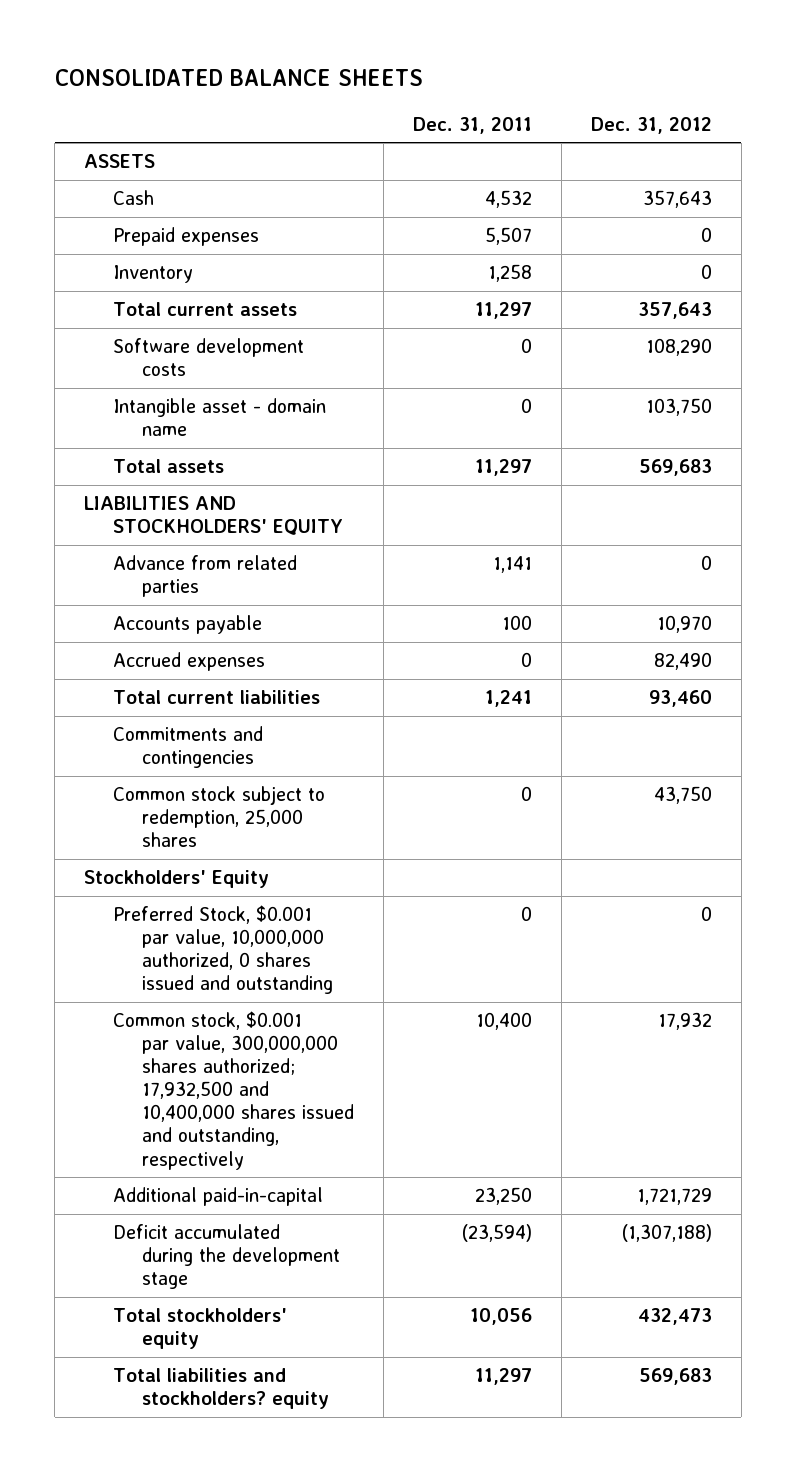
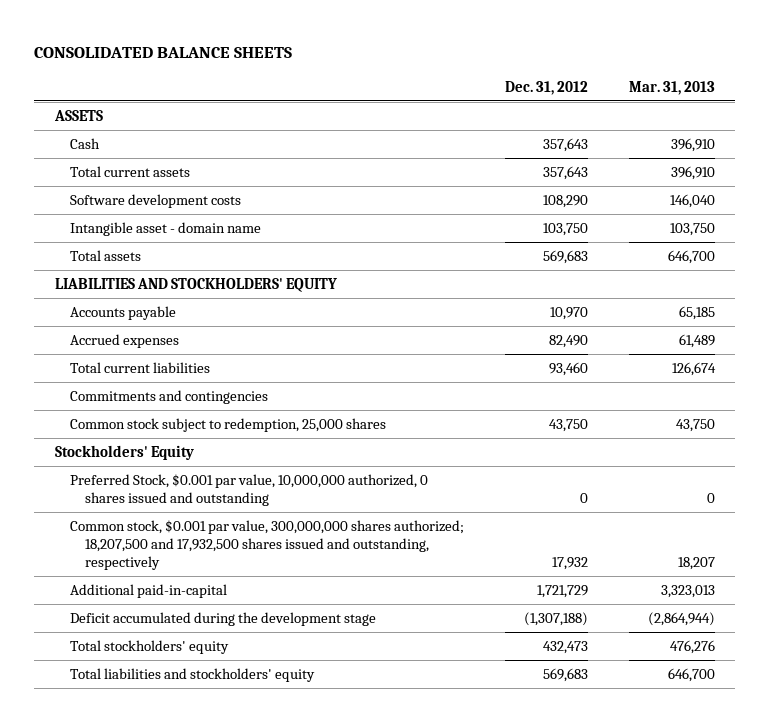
- | Dec. 31, 2011 | Dec. 31, 2012
+ | Dec. 31, 2012 | Mar. 31, 2013
- Prepaid expenses | 5,507 | 0
- Inventory | 1,258 | 0
- Advance from related parties | 1,141 | 0
- Common stock, $0.001 par value, 300,000,000 shares authorized; 17,932,500 and 10,400,000 shares issued and outstanding, respectively | 10,400 | 17,932
+ Common stock, $0.001 par value, 300,000,000 shares authorized; 18,207,500 and 17,932,500 shares issued and outstanding, respectively | 17,932 | 18,207
- Total liabilities and stockholders? equity | 11,297 | 569,683
+ Total liabilities and stockholders' equity | 569,683 | 646,700

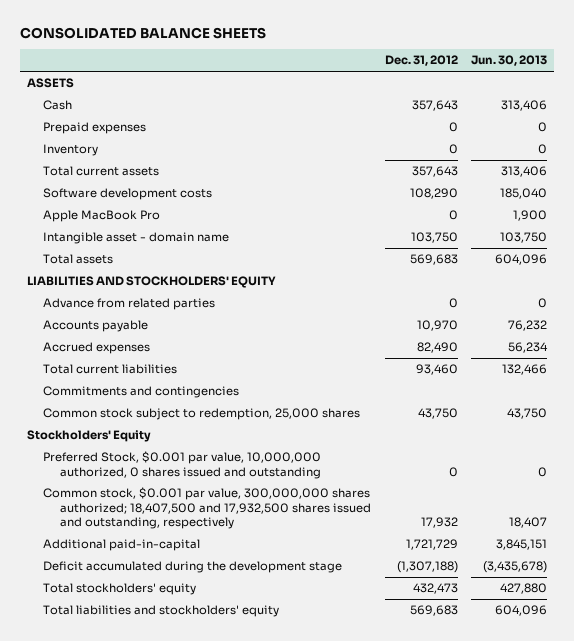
- | Dec. 31, 2012 | Mar. 31, 2013
+ | Dec. 31, 2012 | Jun. 30, 2013
+ Prepaid expenses | 0 | 0
+ Inventory | 0 | 0
+ Apple MacBook Pro | 0 | 1,900
+ Advance from related parties | 0 | 0
- Common stock, $0.001 par value, 300,000,000 shares authorized; 18,207,500 and 17,932,500 shares issued and outstanding, respectively | 17,932 | 18,207
+ Common stock, $0.001 par value, 300,000,000 shares authorized; 18,407,500 and 17,932,500 shares issued and outstanding, respectively | 17,932 | 18,407

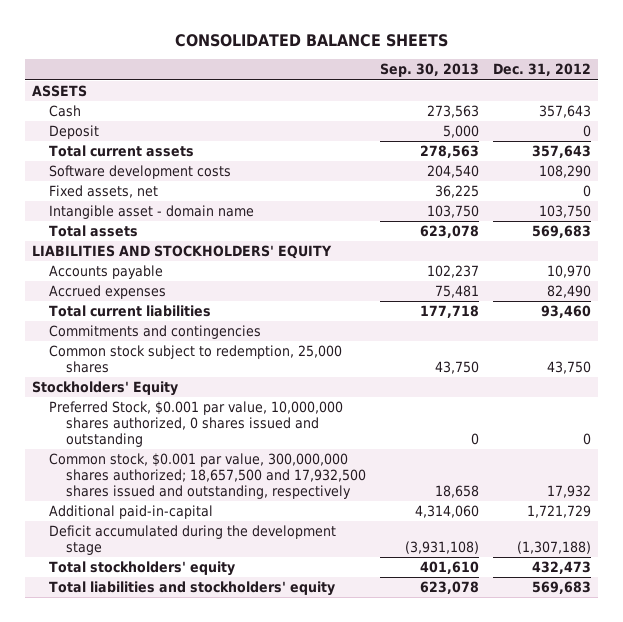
- | Dec. 31, 2012 | Jun. 30, 2013
+ | Sep. 30, 2013 | Dec. 31, 2012
- Prepaid expenses | 0 | 0
- Inventory | 0 | 0
+ Deposit | 5,000 | 0
- Apple MacBook Pro | 0 | 1,900
+ Fixed assets, net | 36,225 | 0
- Advance from related parties | 0 | 0
- Preferred Stock, $0.001 par value, 10,000,000 authorized, 0 shares issued and outstanding | 0 | 0
- Common stock, $0.001 par value, 300,000,000 shares authorized; 18,407,500 and 17,932,500 shares issued and outstanding, respectively | 17,932 | 18,407
+ Preferred Stock, $0.001 par value, 10,000,000 shares authorized, 0 shares issued and outstanding | 0 | 0
+ Common stock, $0.001 par value, 300,000,000 shares authorized; 18,657,500 and 17,932,500 shares issued and outstanding, respectively | 18,658 | 17,932

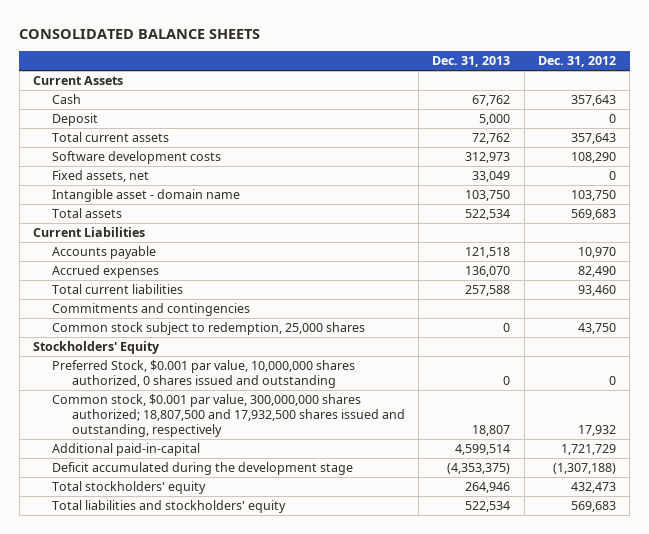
- | Sep. 30, 2013 | Dec. 31, 2012
+ | Dec. 31, 2013 | Dec. 31, 2012
- ASSETS
+ Current Assets
- LIABILITIES AND STOCKHOLDERS' EQUITY
+ Current Liabilities
- Common stock, $0.001 par value, 300,000,000 shares authorized; 18,657,500 and 17,932,500 shares issued and outstanding, respectively | 18,658 | 17,932
+ Common stock, $0.001 par value, 300,000,000 shares authorized; 18,807,500 and 17,932,500 shares issued and outstanding, respectively | 18,807 | 17,932

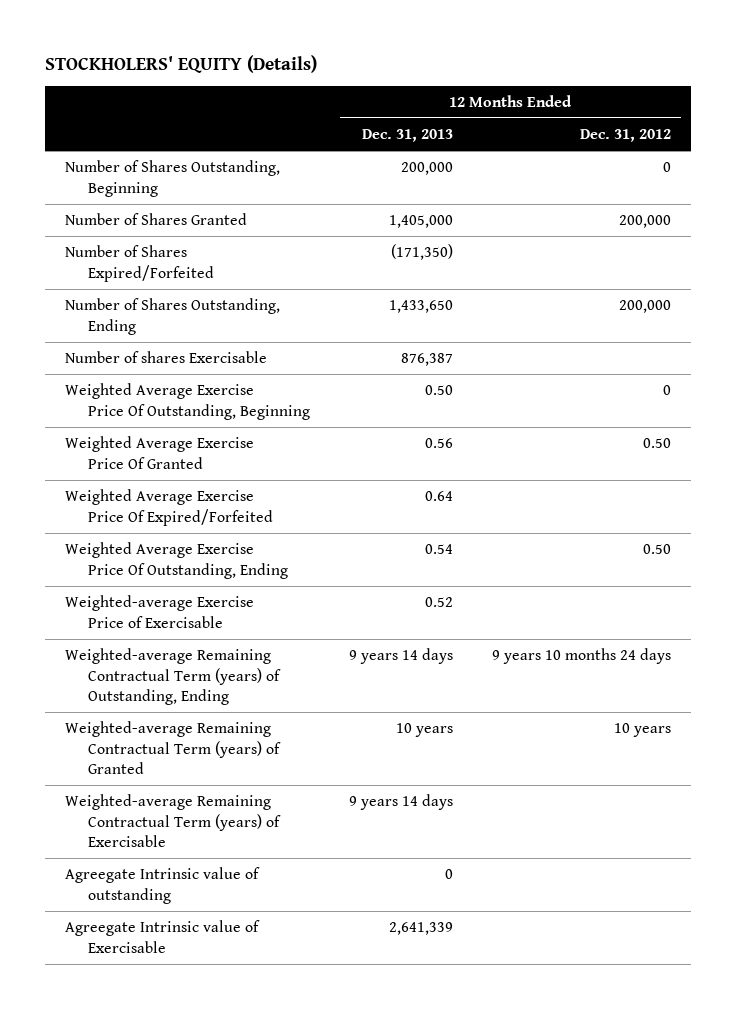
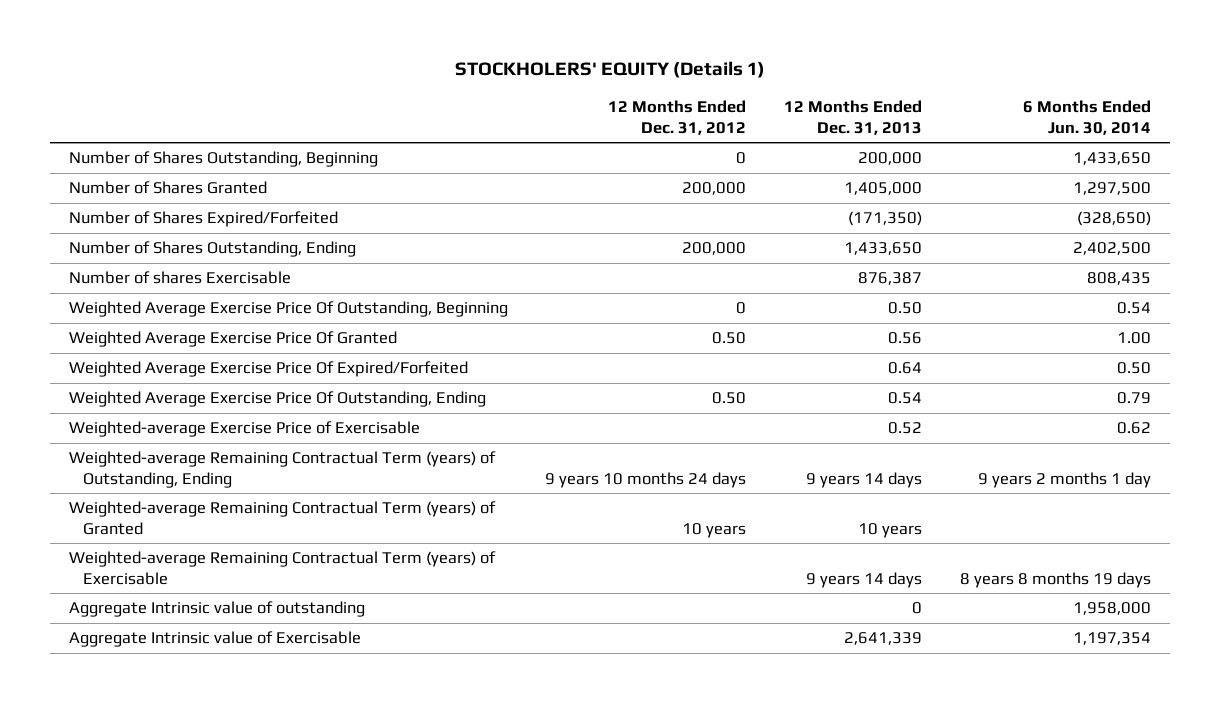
- STOCKHOLERS' EQUITY (Details)
+ STOCKHOLERS' EQUITY (Details 1)
- | 12 Months Ended Dec. 31, 2013 | 12 Months Ended Dec. 31, 2012
+ | 12 Months Ended Dec. 31, 2012 | 12 Months Ended Dec. 31, 2013 | 6 Months Ended Jun. 30, 2014
- Agreegate Intrinsic value of outstanding | 0 |
- Agreegate Intrinsic value of Exercisable | 2,641,339 |
+ Aggregate Intrinsic value of outstanding | | 0 | 1,958,000
+ Aggregate Intrinsic value of Exercisable | | 2,641,339 | 1,197,354

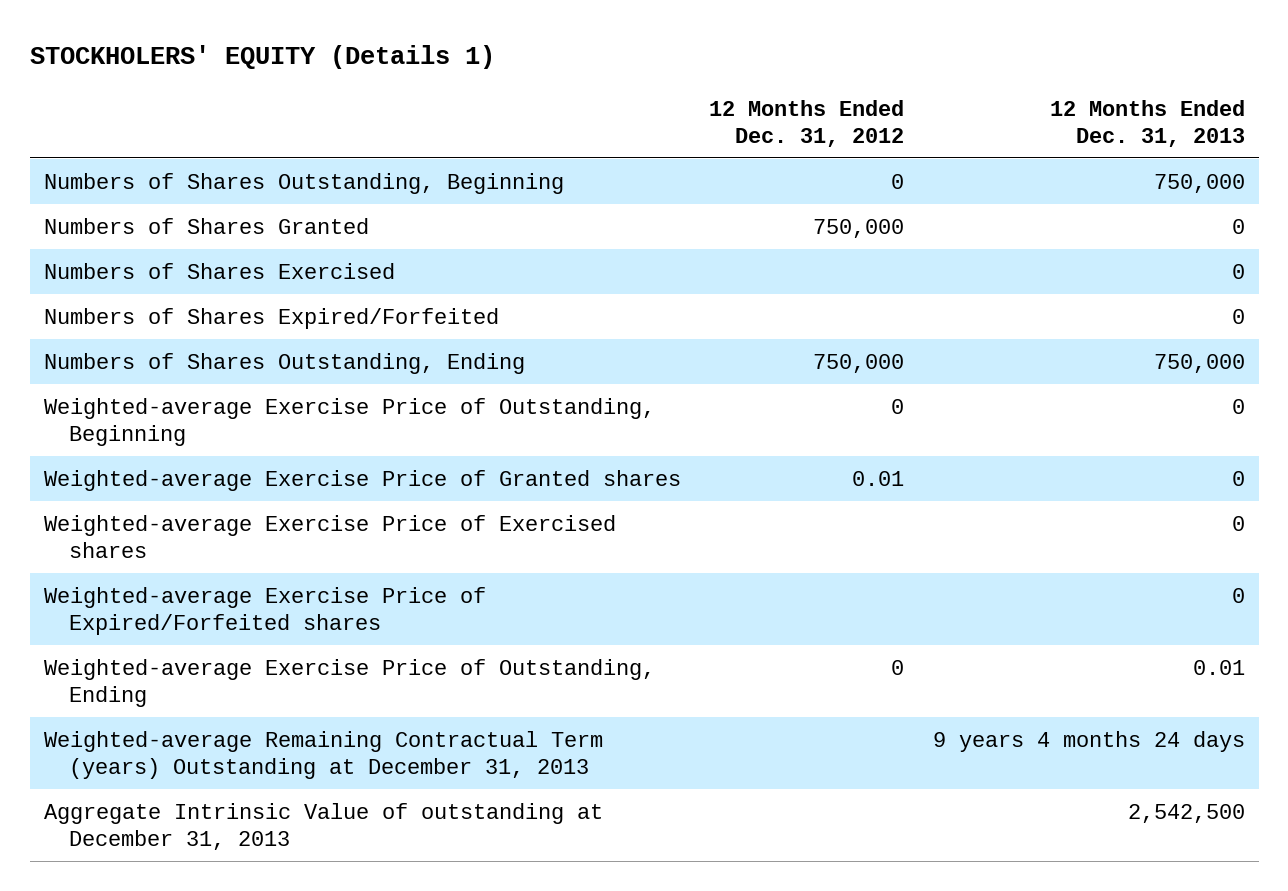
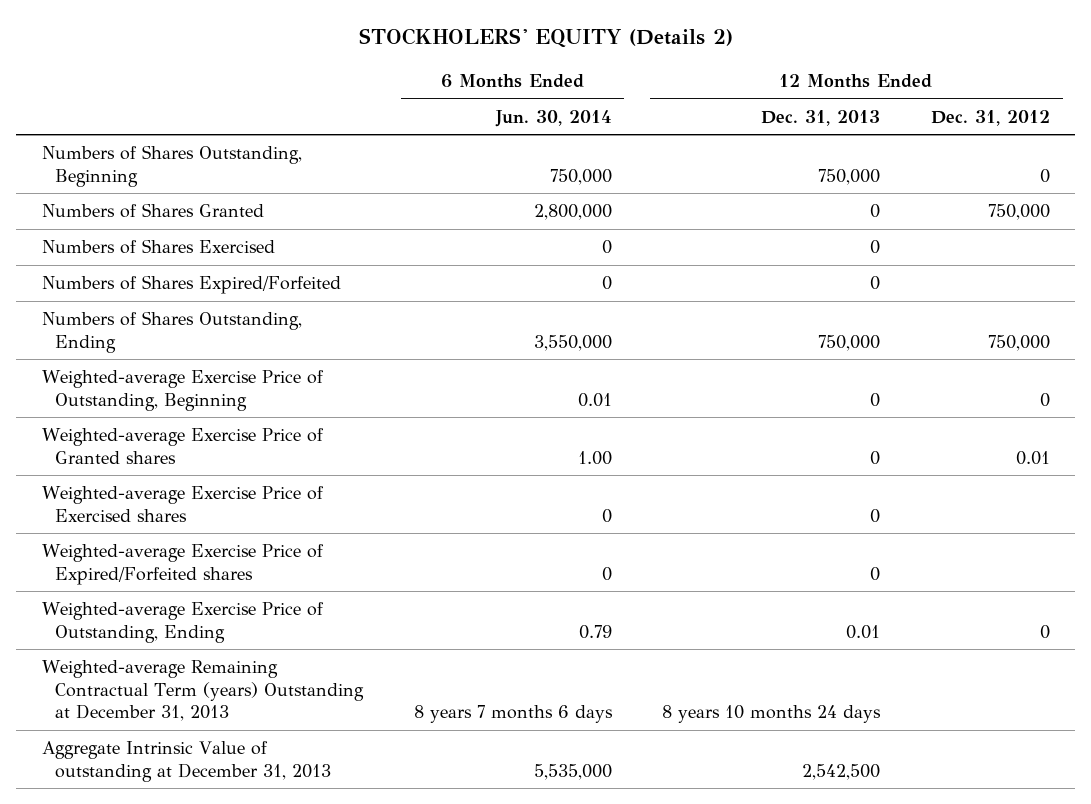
- STOCKHOLERS' EQUITY (Details 1)
+ STOCKHOLERS' EQUITY (Details 2)
- | 12 Months Ended Dec. 31, 2012 | 12 Months Ended Dec. 31, 2013
+ | 6 Months Ended Jun. 30, 2014 | 12 Months Ended Dec. 31, 2013 | 12 Months Ended Dec. 31, 2012
- Weighted-average Remaining Contractual Term (years) Outstanding at December 31, 2013 | | 9 years 4 months 24 days
+ Weighted-average Remaining Contractual Term (years) Outstanding at December 31, 2013 | 8 years 7 months 6 days | 8 years 10 months 24 days |

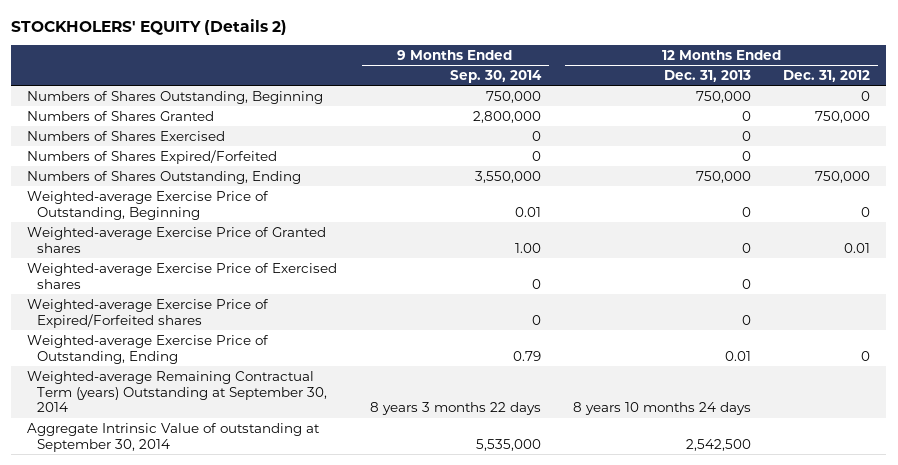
- | 6 Months Ended Jun. 30, 2014 | 12 Months Ended Dec. 31, 2013 | 12 Months Ended Dec. 31, 2012
+ | 9 Months Ended Sep. 30, 2014 | 12 Months Ended Dec. 31, 2013 | 12 Months Ended Dec. 31, 2012
- Weighted-average Remaining Contractual Term (years) Outstanding at December 31, 2013 | 8 years 7 months 6 days | 8 years 10 months 24 days |
- Aggregate Intrinsic Value of outstanding at December 31, 2013 | 5,535,000 | 2,542,500 |
+ Weighted-average Remaining Contractual Term (years) Outstanding at September 30, 2014 | 8 years 3 months 22 days | 8 years 10 months 24 days |
+ Aggregate Intrinsic Value of outstanding at September 30, 2014 | 5,535,000 | 2,542,500 |

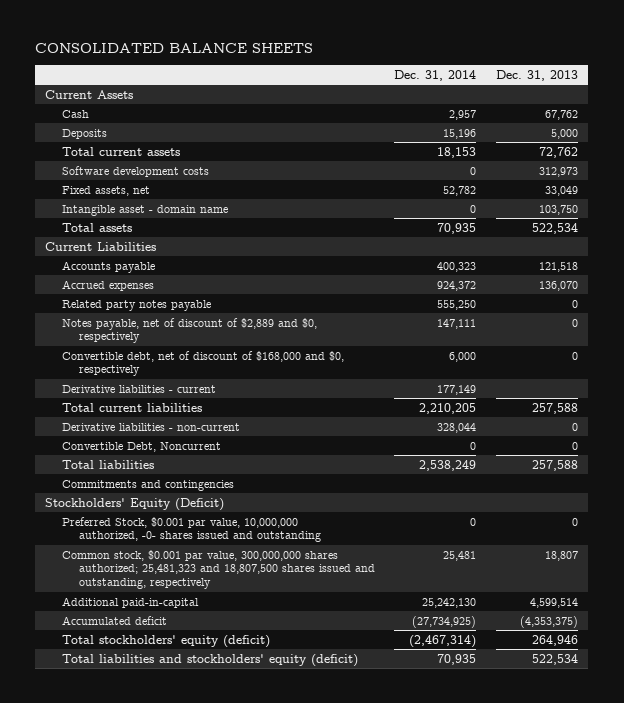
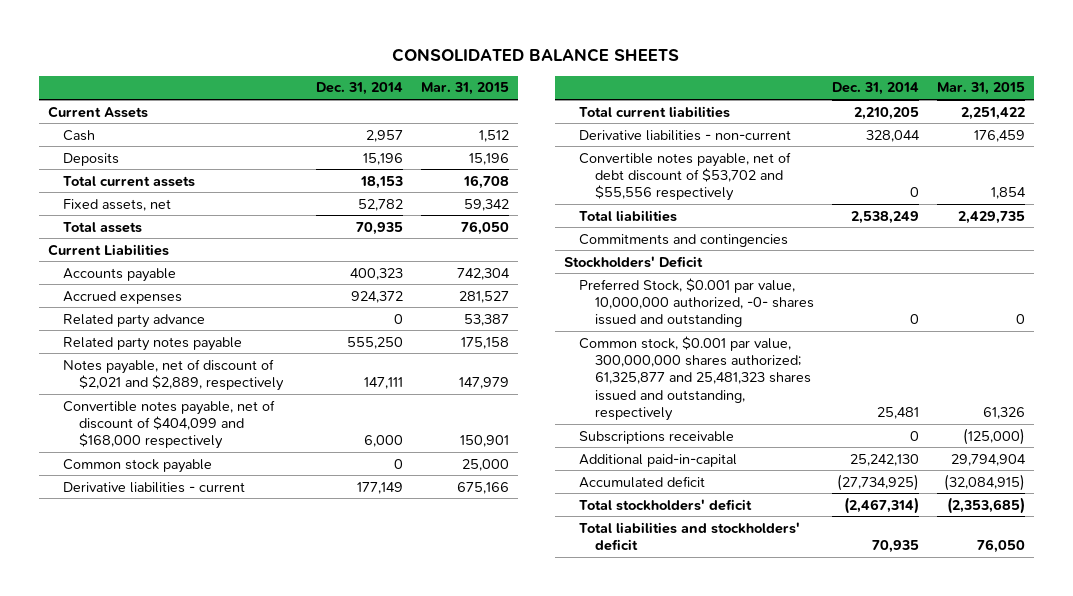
- | Dec. 31, 2014 | Dec. 31, 2013
+ | Dec. 31, 2014 | Mar. 31, 2015
- Software development costs | 0 | 312,973
- Intangible asset - domain name | 0 | 103,750
+ Related party advance | 0 | 53,387
- Notes payable, net of discount of $2,889 and $0, respectively | 147,111 | 0
- Convertible debt, net of discount of $168,000 and $0, respectively | 6,000 | 0
+ Notes payable, net of discount of $2,021 and $2,889, respectively | 147,111 | 147,979
+ Convertible notes payable, net of discount of $404,099 and $168,000 respectively | 6,000 | 150,901
+ Common stock payable | 0 | 25,000
- Convertible Debt, Noncurrent | 0 | 0
+ Convertible notes payable, net of debt discount of $53,702 and $55,556 respectively | 0 | 1,854
- Stockholders' Equity (Deficit)
+ Stockholders' Deficit
- Common stock, $0.001 par value, 300,000,000 shares authorized; 25,481,323 and 18,807,500 shares issued and outstanding, respectively | 25,481 | 18,807
+ Common stock, $0.001 par value, 300,000,000 shares authorized; 61,325,877 and 25,481,323 shares issued and outstanding, respectively | 25,481 | 61,326
+ Subscriptions receivable | 0 | (125,000)
- Total stockholders' equity (deficit) | (2,467,314) | 264,946
- Total liabilities and stockholders' equity (deficit) | 70,935 | 522,534
+ Total stockholders' deficit | (2,467,314) | (2,353,685)
+ Total liabilities and stockholders' deficit | 70,935 | 76,050

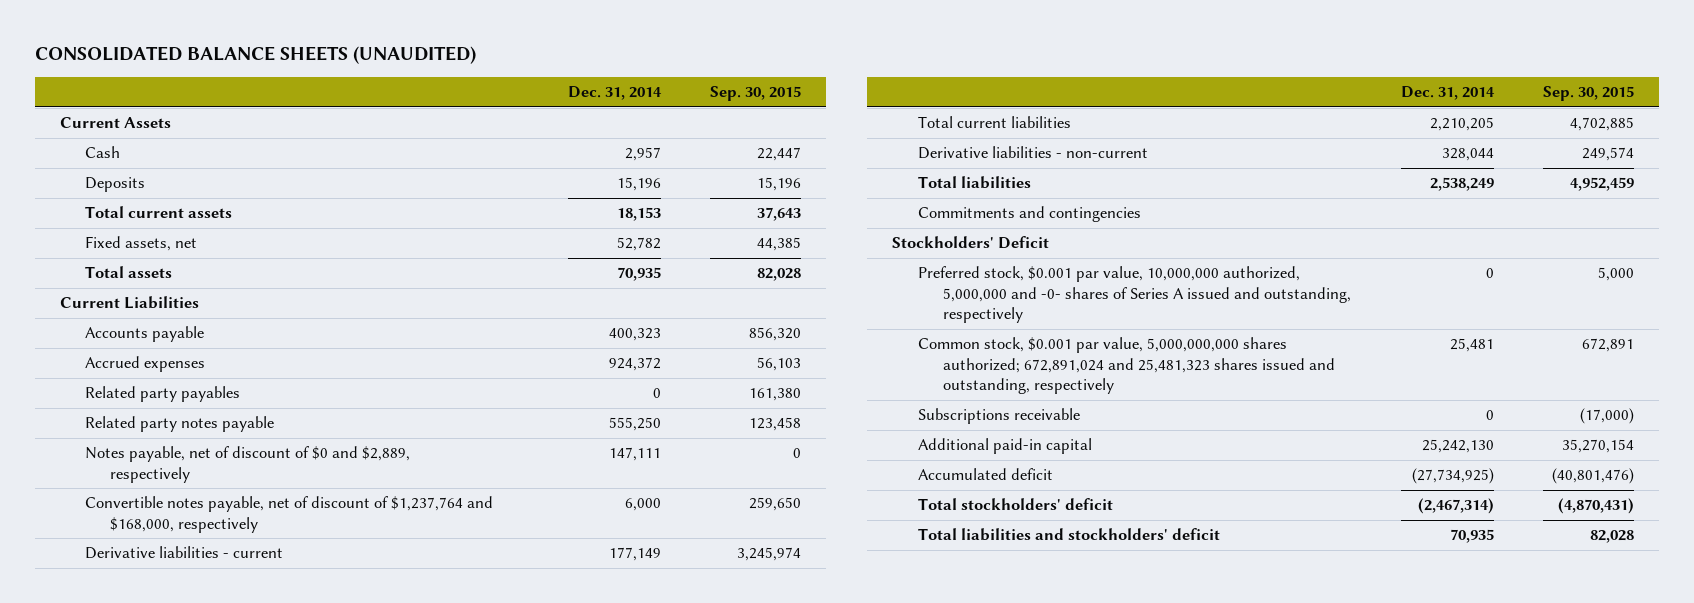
- CONSOLIDATED BALANCE SHEETS
+ CONSOLIDATED BALANCE SHEETS (UNAUDITED)
- | Dec. 31, 2014 | Mar. 31, 2015
+ | Dec. 31, 2014 | Sep. 30, 2015
- Related party advance | 0 | 53,387
+ Related party payables | 0 | 161,380
- Notes payable, net of discount of $2,021 and $2,889, respectively | 147,111 | 147,979
- Convertible notes payable, net of discount of $404,099 and $168,000 respectively | 6,000 | 150,901
- Common stock payable | 0 | 25,000
+ Notes payable, net of discount of $0 and $2,889, respectively | 147,111 | 0
+ Convertible notes payable, net of discount of $1,237,764 and $168,000, respectively | 6,000 | 259,650
- Convertible notes payable, net of debt discount of $53,702 and $55,556 respectively | 0 | 1,854
- Preferred Stock, $0.001 par value, 10,000,000 authorized, -0- shares issued and outstanding | 0 | 0
- Common stock, $0.001 par value, 300,000,000 shares authorized; 61,325,877 and 25,481,323 shares issued and outstanding, respectively | 25,481 | 61,326
+ Preferred stock, $0.001 par value, 10,000,000 authorized, 5,000,000 and -0- shares of Series A issued and outstanding, respectively | 0 | 5,000
+ Common stock, $0.001 par value, 5,000,000,000 shares authorized; 672,891,024 and 25,481,323 shares issued and outstanding, respectively | 25,481 | 672,891
- Additional paid-in-capital | 25,242,130 | 29,794,904
+ Additional paid-in capital | 25,242,130 | 35,270,154

